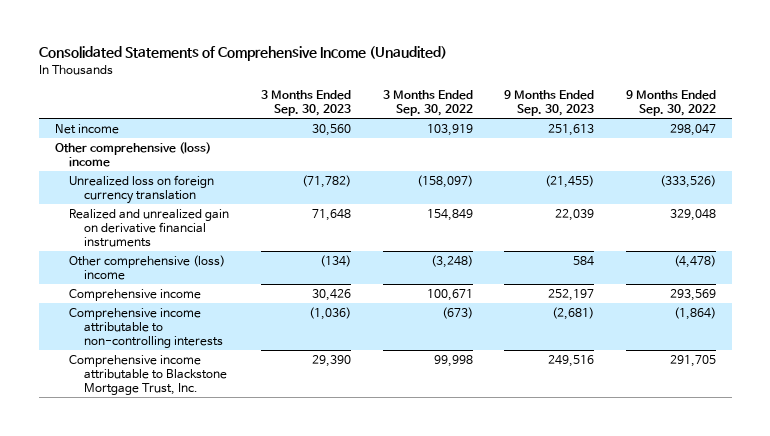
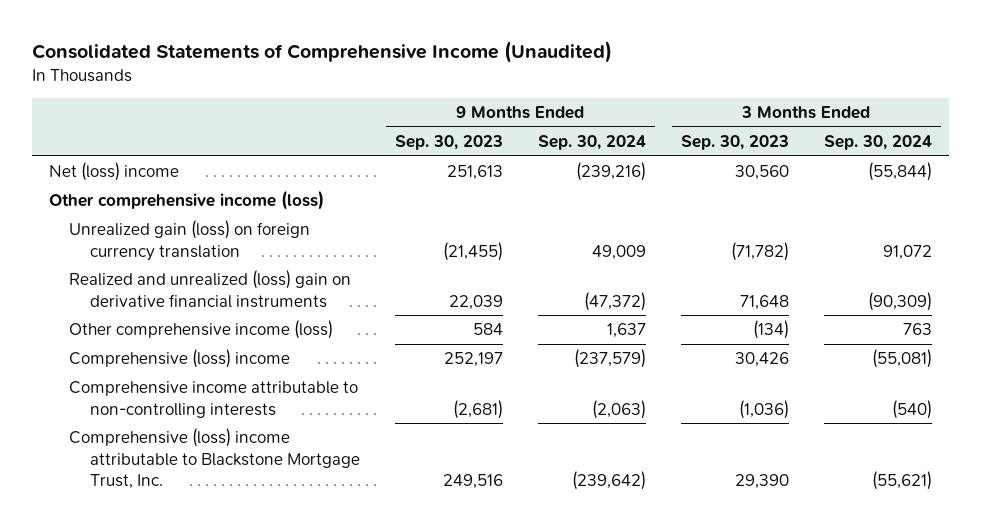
- | 3 Months Ended Sep. 30, 2023 | 3 Months Ended Sep. 30, 2022 | 9 Months Ended Sep. 30, 2023 | 9 Months Ended Sep. 30, 2022
+ | 9 Months Ended Sep. 30, 2023 | 9 Months Ended Sep. 30, 2024 | 3 Months Ended Sep. 30, 2023 | 3 Months Ended Sep. 30, 2024
- Net income | 30,560 | 103,919 | 251,613 | 298,047
- Other comprehensive (loss) income
- Unrealized loss on foreign currency translation | (71,782) | (158,097) | (21,455) | (333,526)
- Realized and unrealized gain on derivative financial instruments | 71,648 | 154,849 | 22,039 | 329,048
- Other comprehensive (loss) income | (134) | (3,248) | 584 | (4,478)
- Comprehensive income | 30,426 | 100,671 | 252,197 | 293,569
+ Net (loss) income | 251,613 | (239,216) | 30,560 | (55,844)
+ Other comprehensive income (loss)
+ Unrealized gain (loss) on foreign currency translation | (21,455) | 49,009 | (71,782) | 91,072
+ Realized and unrealized (loss) gain on derivative financial instruments | 22,039 | (47,372) | 71,648 | (90,309)
+ Other comprehensive income (loss) | 584 | 1,637 | (134) | 763
+ Comprehensive (loss) income | 252,197 | (237,579) | 30,426 | (55,081)
- Comprehensive income attributable to Blackstone Mortgage Trust, Inc. | 29,390 | 99,998 | 249,516 | 291,705
+ Comprehensive (loss) income attributable to Blackstone Mortgage Trust, Inc. | 249,516 | (239,642) | 29,390 | (55,621)

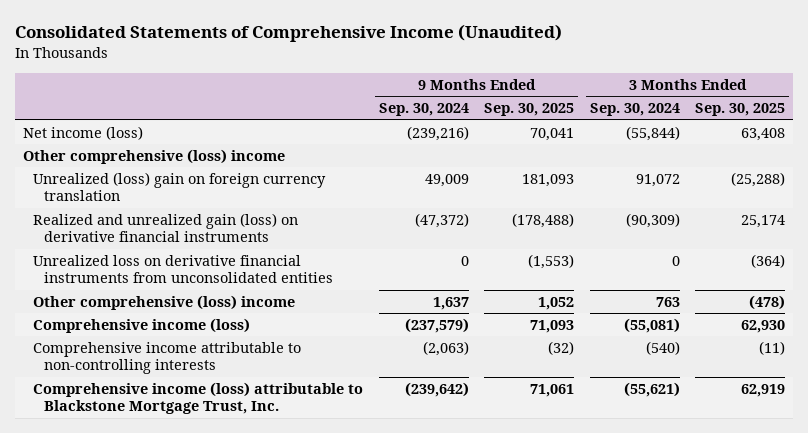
- | 9 Months Ended Sep. 30, 2023 | 9 Months Ended Sep. 30, 2024 | 3 Months Ended Sep. 30, 2023 | 3 Months Ended Sep. 30, 2024
+ | 9 Months Ended Sep. 30, 2024 | 9 Months Ended Sep. 30, 2025 | 3 Months Ended Sep. 30, 2024 | 3 Months Ended Sep. 30, 2025
- Net (loss) income | 251,613 | (239,216) | 30,560 | (55,844)
- Other comprehensive income (loss)
- Unrealized gain (loss) on foreign currency translation | (21,455) | 49,009 | (71,782) | 91,072
- Realized and unrealized (loss) gain on derivative financial instruments | 22,039 | (47,372) | 71,648 | (90,309)
- Other comprehensive income (loss) | 584 | 1,637 | (134) | 763
- Comprehensive (loss) income | 252,197 | (237,579) | 30,426 | (55,081)
+ Net income (loss) | (239,216) | 70,041 | (55,844) | 63,408
+ Other comprehensive (loss) income
+ Unrealized (loss) gain on foreign currency translation | 49,009 | 181,093 | 91,072 | (25,288)
+ Realized and unrealized gain (loss) on derivative financial instruments | (47,372) | (178,488) | (90,309) | 25,174
+ Unrealized loss on derivative financial instruments from unconsolidated entities | 0 | (1,553) | 0 | (364)
+ Other comprehensive (loss) income | 1,637 | 1,052 | 763 | (478)
+ Comprehensive income (loss) | (237,579) | 71,093 | (55,081) | 62,930
- Comprehensive (loss) income attributable to Blackstone Mortgage Trust, Inc. | 249,516 | (239,642) | 29,390 | (55,621)
+ Comprehensive income (loss) attributable to Blackstone Mortgage Trust, Inc. | (239,642) | 71,061 | (55,621) | 62,919

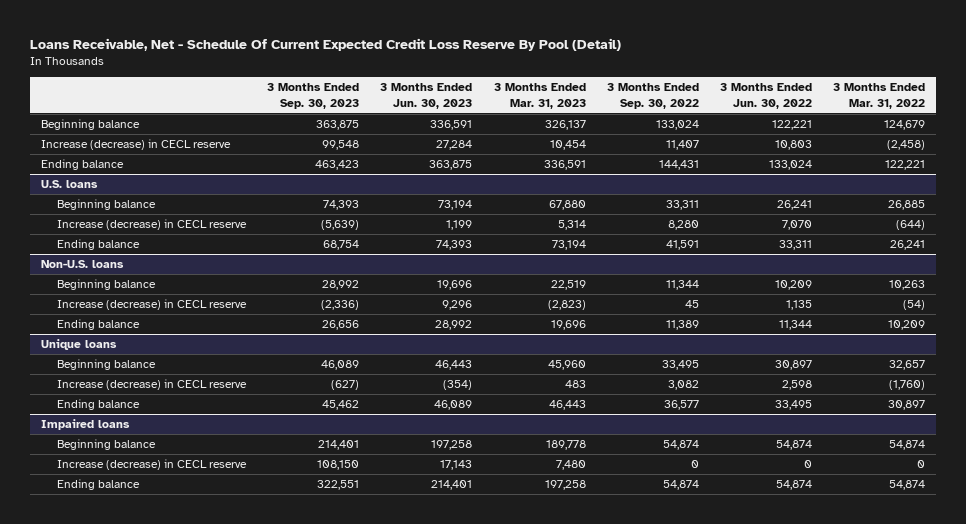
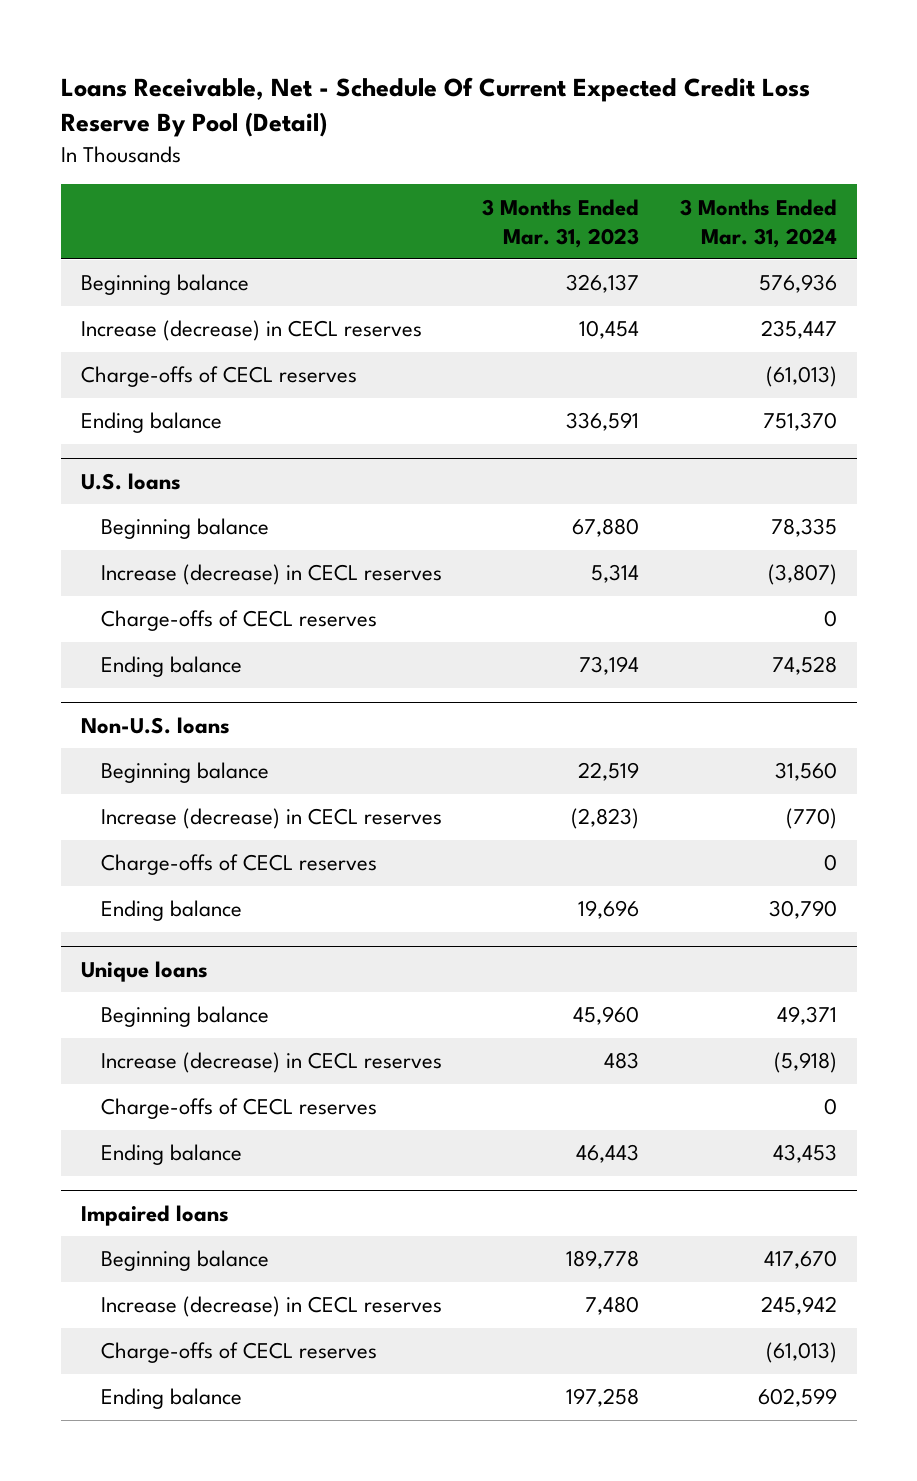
- | 3 Months Ended Sep. 30, 2023 | 3 Months Ended Jun. 30, 2023 | 3 Months Ended Mar. 31, 2023 | 3 Months Ended Sep. 30, 2022 | 3 Months Ended Jun. 30, 2022 | 3 Months Ended Mar. 31, 2022
+ | 3 Months Ended Mar. 31, 2023 | 3 Months Ended Mar. 31, 2024
- Increase (decrease) in CECL reserve | 99,548 | 27,284 | 10,454 | 11,407 | 10,803 | (2,458)
+ Increase (decrease) in CECL reserves | 10,454 | 235,447
+ Charge-offs of CECL reserves | | (61,013)
@ U.S. loans
- Increase (decrease) in CECL reserve | (5,639) | 1,199 | 5,314 | 8,280 | 7,070 | (644)
+ Increase (decrease) in CECL reserves | 5,314 | (3,807)
+ Charge-offs of CECL reserves | | 0
@ Non-U.S. loans
- Increase (decrease) in CECL reserve | (2,336) | 9,296 | (2,823) | 45 | 1,135 | (54)
+ Increase (decrease) in CECL reserves | (2,823) | (770)
+ Charge-offs of CECL reserves | | 0
@ Unique loans
- Increase (decrease) in CECL reserve | (627) | (354) | 483 | 3,082 | 2,598 | (1,760)
+ Increase (decrease) in CECL reserves | 483 | (5,918)
+ Charge-offs of CECL reserves | | 0
@ Impaired loans
- Increase (decrease) in CECL reserve | 108,150 | 17,143 | 7,480 | 0 | 0 | 0
+ Increase (decrease) in CECL reserves | 7,480 | 245,942
+ Charge-offs of CECL reserves | | (61,013)

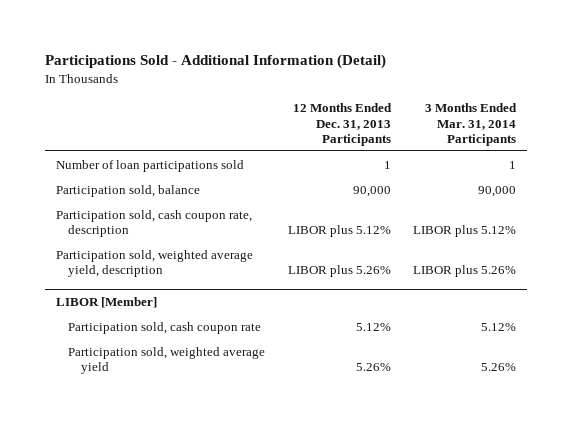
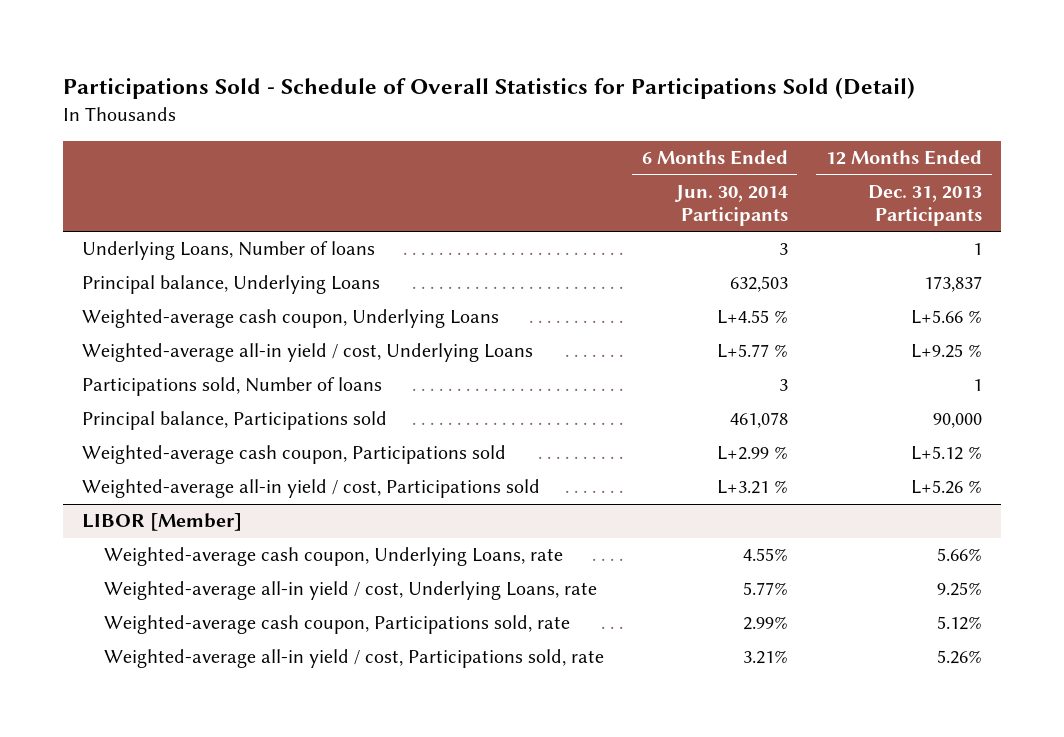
- Participations Sold - Additional Information (Detail)
+ Participations Sold - Schedule of Overall Statistics for Participations Sold (Detail)
- | 12 Months Ended Dec. 31, 2013 Participants | 3 Months Ended Mar. 31, 2014 Participants
+ | 6 Months Ended Jun. 30, 2014 Participants | 12 Months Ended Dec. 31, 2013 Participants
- Number of loan participations sold | 1 | 1
- Participation sold, balance | 90,000 | 90,000
- Participation sold, cash coupon rate, description | LIBOR plus 5.12% | LIBOR plus 5.12%
- Participation sold, weighted average yield, description | LIBOR plus 5.26% | LIBOR plus 5.26%
+ Underlying Loans, Number of loans | 3 | 1
+ Principal balance, Underlying Loans | 632,503 | 173,837
+ Weighted-average cash coupon, Underlying Loans | L+4.55 % | L+5.66 %
+ Weighted-average all-in yield / cost, Underlying Loans | L+5.77 % | L+9.25 %
+ Participations sold, Number of loans | 3 | 1
+ Principal balance, Participations sold | 461,078 | 90,000
+ Weighted-average cash coupon, Participations sold | L+2.99 % | L+5.12 %
+ Weighted-average all-in yield / cost, Participations sold | L+3.21 % | L+5.26 %
@ LIBOR [Member]
- Participation sold, cash coupon rate | 5.12% | 5.12%
- Participation sold, weighted average yield | 5.26% | 5.26%
+ Weighted-average cash coupon, Underlying Loans, rate | 4.55% | 5.66%
+ Weighted-average all-in yield / cost, Underlying Loans, rate | 5.77% | 9.25%
+ Weighted-average cash coupon, Participations sold, rate | 2.99% | 5.12%
+ Weighted-average all-in yield / cost, Participations sold, rate | 3.21% | 5.26%

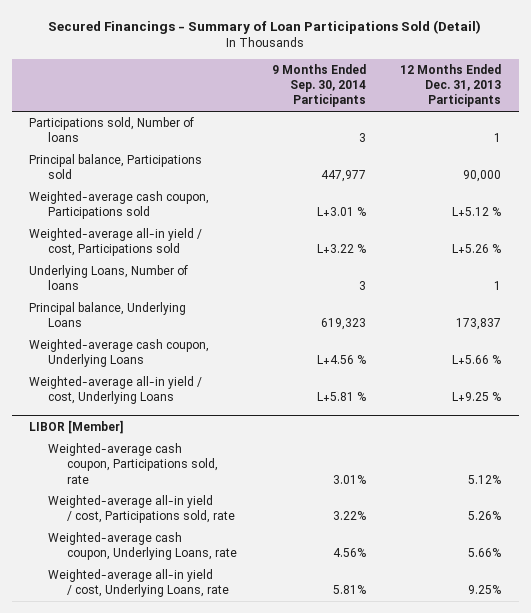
- Participations Sold - Schedule of Overall Statistics for Participations Sold (Detail)
+ Secured Financings - Summary of Loan Participations Sold (Detail)
- | 6 Months Ended Jun. 30, 2014 Participants | 12 Months Ended Dec. 31, 2013 Participants
+ | 9 Months Ended Sep. 30, 2014 Participants | 12 Months Ended Dec. 31, 2013 Participants
moved down: Underlying Loans, Number of loans | 3 | 1
moved down: Principal balance, Underlying Loans | 619,323 | 173,837
moved down: Weighted-average cash coupon, Underlying Loans | L+4.56 % | L+5.66 %
moved down: Weighted-average all-in yield / cost, Underlying Loans | L+5.81 % | L+9.25 %
@ LIBOR [Member]
moved down: Weighted-average cash coupon, Underlying Loans, rate | 4.56% | 5.66%
moved down: Weighted-average all-in yield / cost, Underlying Loans, rate | 5.81% | 9.25%

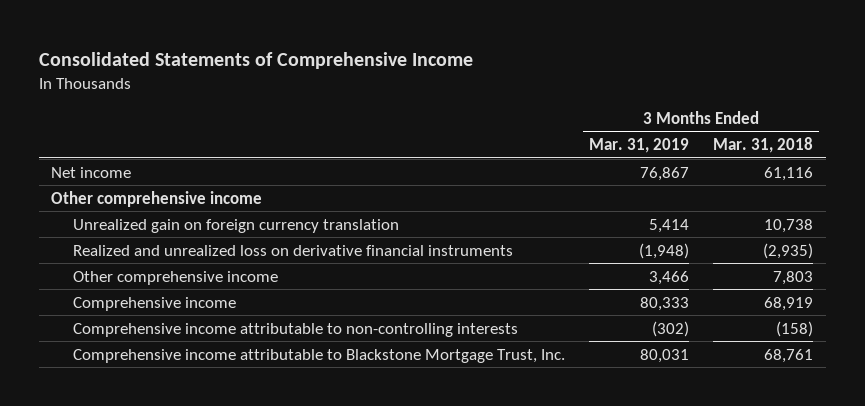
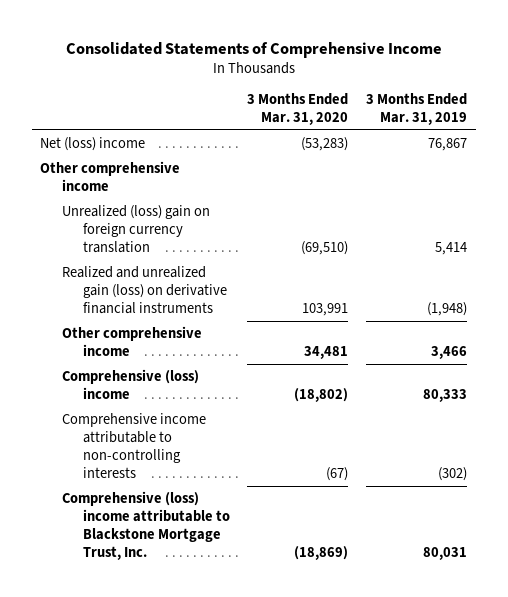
- | 3 Months Ended Mar. 31, 2019 | 3 Months Ended Mar. 31, 2018
+ | 3 Months Ended Mar. 31, 2020 | 3 Months Ended Mar. 31, 2019
- Net income | 76,867 | 61,116
+ Net (loss) income | (53,283) | 76,867
- Unrealized gain on foreign currency translation | 5,414 | 10,738
- Realized and unrealized loss on derivative financial instruments | (1,948) | (2,935)
+ Unrealized (loss) gain on foreign currency translation | (69,510) | 5,414
+ Realized and unrealized gain (loss) on derivative financial instruments | 103,991 | (1,948)
- Comprehensive income | 80,333 | 68,919
+ Comprehensive (loss) income | (18,802) | 80,333
- Comprehensive income attributable to Blackstone Mortgage Trust, Inc. | 80,031 | 68,761
+ Comprehensive (loss) income attributable to Blackstone Mortgage Trust, Inc. | (18,869) | 80,031

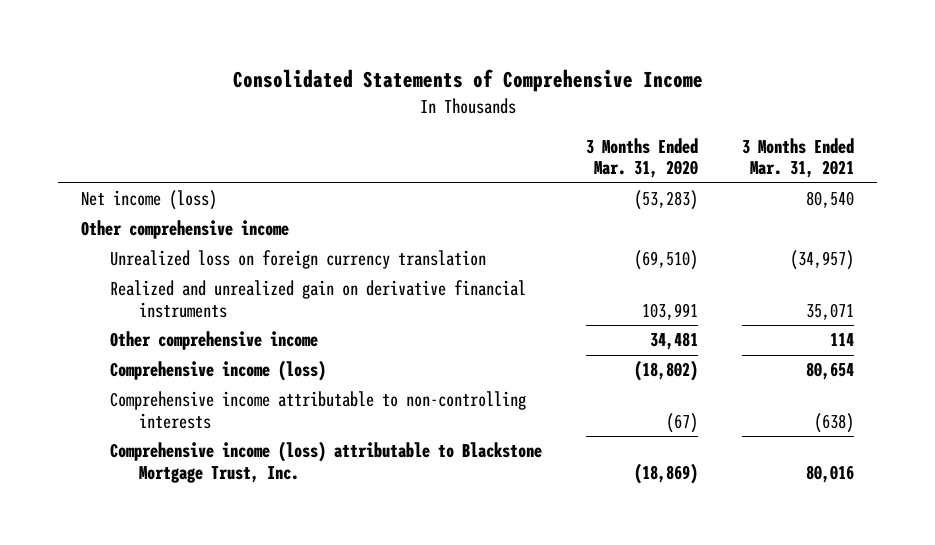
- | 3 Months Ended Mar. 31, 2020 | 3 Months Ended Mar. 31, 2019
+ | 3 Months Ended Mar. 31, 2020 | 3 Months Ended Mar. 31, 2021
- Net (loss) income | (53,283) | 76,867
+ Net income (loss) | (53,283) | 80,540
- Unrealized (loss) gain on foreign currency translation | (69,510) | 5,414
- Realized and unrealized gain (loss) on derivative financial instruments | 103,991 | (1,948)
+ Unrealized loss on foreign currency translation | (69,510) | (34,957)
+ Realized and unrealized gain on derivative financial instruments | 103,991 | 35,071
- Comprehensive (loss) income | (18,802) | 80,333
+ Comprehensive income (loss) | (18,802) | 80,654
- Comprehensive (loss) income attributable to Blackstone Mortgage Trust, Inc. | (18,869) | 80,031
+ Comprehensive income (loss) attributable to Blackstone Mortgage Trust, Inc. | (18,869) | 80,016

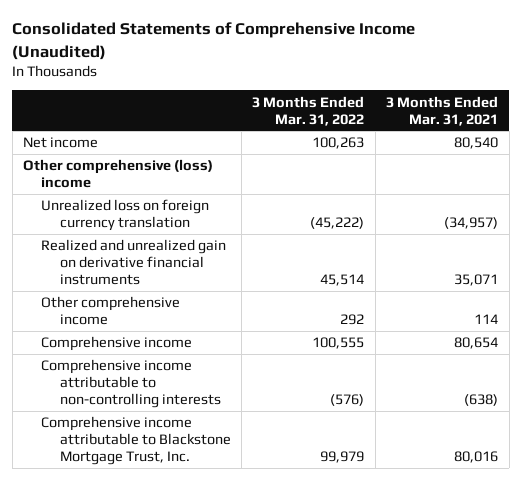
- Consolidated Statements of Comprehensive Income
+ Consolidated Statements of Comprehensive Income (Unaudited)
- | 3 Months Ended Mar. 31, 2020 | 3 Months Ended Mar. 31, 2021
+ | 3 Months Ended Mar. 31, 2022 | 3 Months Ended Mar. 31, 2021
- Net income (loss) | (53,283) | 80,540
- Other comprehensive income
+ Net income | 100,263 | 80,540
+ Other comprehensive (loss) income
- Comprehensive income (loss) | (18,802) | 80,654
+ Comprehensive income | 100,555 | 80,654
- Comprehensive income (loss) attributable to Blackstone Mortgage Trust, Inc. | (18,869) | 80,016
+ Comprehensive income attributable to Blackstone Mortgage Trust, Inc. | 99,979 | 80,016

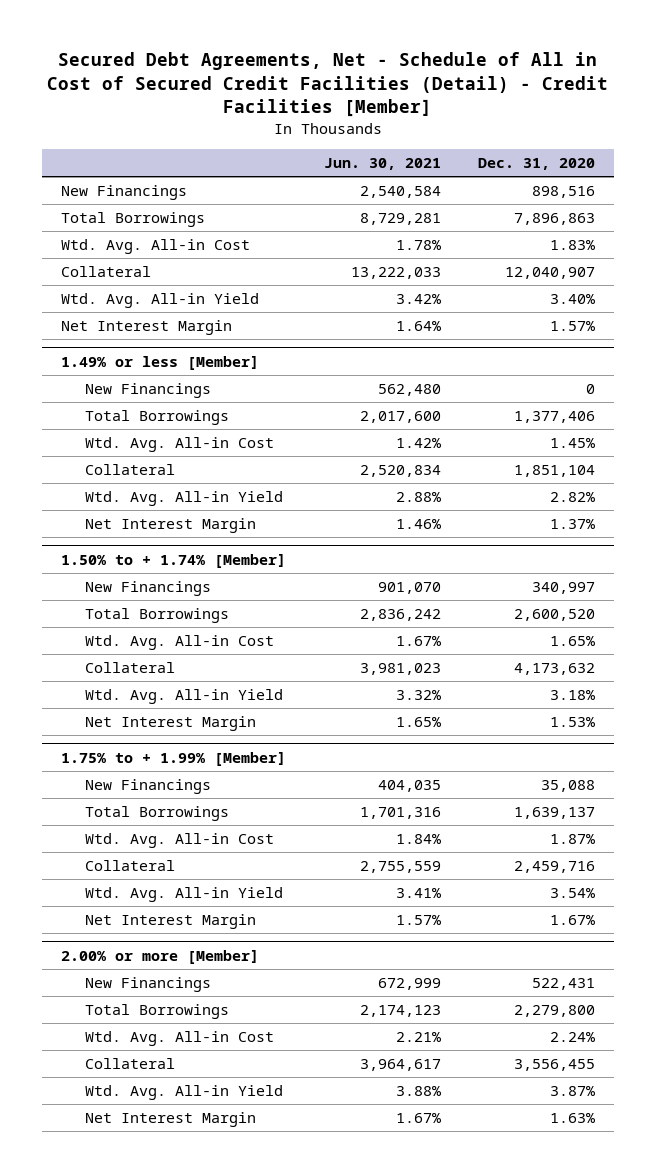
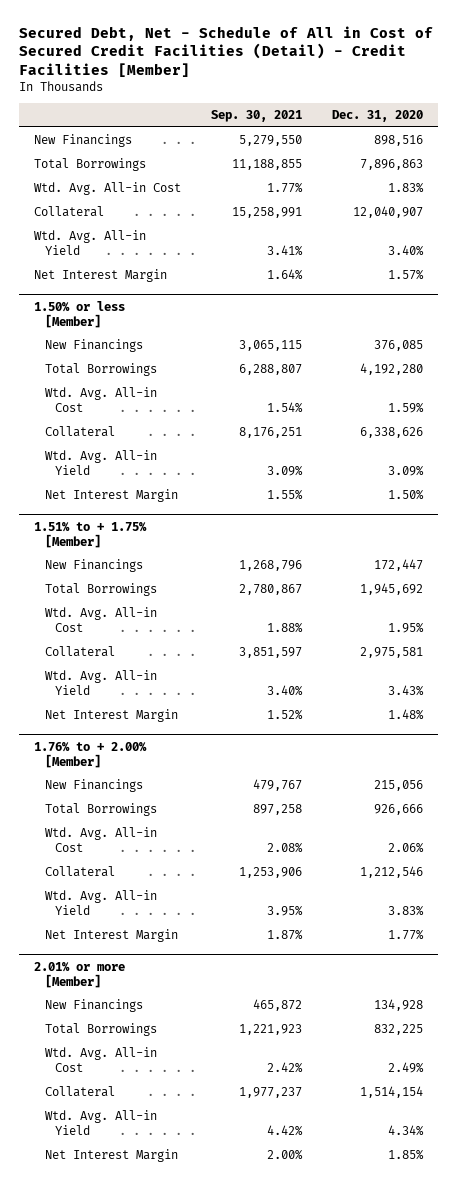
- Secured Debt Agreements, Net - Schedule of All in Cost of Secured Credit Facilities (Detail) - Credit Facilities [Member]
+ Secured Debt, Net - Schedule of All in Cost of Secured Credit Facilities (Detail) - Credit Facilities [Member]
- | Jun. 30, 2021 | Dec. 31, 2020
+ | Sep. 30, 2021 | Dec. 31, 2020
- 1.49% or less [Member]
- New Financings | 562,480 | 0
- Total Borrowings | 2,017,600 | 1,377,406
- Wtd. Avg. All-in Cost | 1.42% | 1.45%
- Collateral | 2,520,834 | 1,851,104
- Wtd. Avg. All-in Yield | 2.88% | 2.82%
- Net Interest Margin | 1.46% | 1.37%
- 1.50% to + 1.74% [Member]
- New Financings | 901,070 | 340,997
- Total Borrowings | 2,836,242 | 2,600,520
- Wtd. Avg. All-in Cost | 1.67% | 1.65%
- Collateral | 3,981,023 | 4,173,632
- Wtd. Avg. All-in Yield | 3.32% | 3.18%
- Net Interest Margin | 1.65% | 1.53%
- 1.75% to + 1.99% [Member]
- New Financings | 404,035 | 35,088
- Total Borrowings | 1,701,316 | 1,639,137
- Wtd. Avg. All-in Cost | 1.84% | 1.87%
- Collateral | 2,755,559 | 2,459,716
- Wtd. Avg. All-in Yield | 3.41% | 3.54%
- Net Interest Margin | 1.57% | 1.67%
- 2.00% or more [Member]
- New Financings | 672,999 | 522,431
- Total Borrowings | 2,174,123 | 2,279,800
- Wtd. Avg. All-in Cost | 2.21% | 2.24%
- Collateral | 3,964,617 | 3,556,455
- Wtd. Avg. All-in Yield | 3.88% | 3.87%
- Net Interest Margin | 1.67% | 1.63%
+ 1.50% or less [Member]
+ New Financings | 3,065,115 | 376,085
+ Total Borrowings | 6,288,807 | 4,192,280
+ Wtd. Avg. All-in Cost | 1.54% | 1.59%
+ Collateral | 8,176,251 | 6,338,626
+ Wtd. Avg. All-in Yield | 3.09% | 3.09%
+ Net Interest Margin | 1.55% | 1.50%
+ 1.51% to + 1.75% [Member]
+ New Financings | 1,268,796 | 172,447
+ Total Borrowings | 2,780,867 | 1,945,692
+ Wtd. Avg. All-in Cost | 1.88% | 1.95%
+ Collateral | 3,851,597 | 2,975,581
+ Wtd. Avg. All-in Yield | 3.40% | 3.43%
+ Net Interest Margin | 1.52% | 1.48%
+ 1.76% to + 2.00% [Member]
+ New Financings | 479,767 | 215,056
+ Total Borrowings | 897,258 | 926,666
+ Wtd. Avg. All-in Cost | 2.08% | 2.06%
+ Collateral | 1,253,906 | 1,212,546
+ Wtd. Avg. All-in Yield | 3.95% | 3.83%
+ Net Interest Margin | 1.87% | 1.77%
+ 2.01% or more [Member]
+ New Financings | 465,872 | 134,928
+ Total Borrowings | 1,221,923 | 832,225
+ Wtd. Avg. All-in Cost | 2.42% | 2.49%
+ Collateral | 1,977,237 | 1,514,154
+ Wtd. Avg. All-in Yield | 4.42% | 4.34%
+ Net Interest Margin | 2.00% | 1.85%

